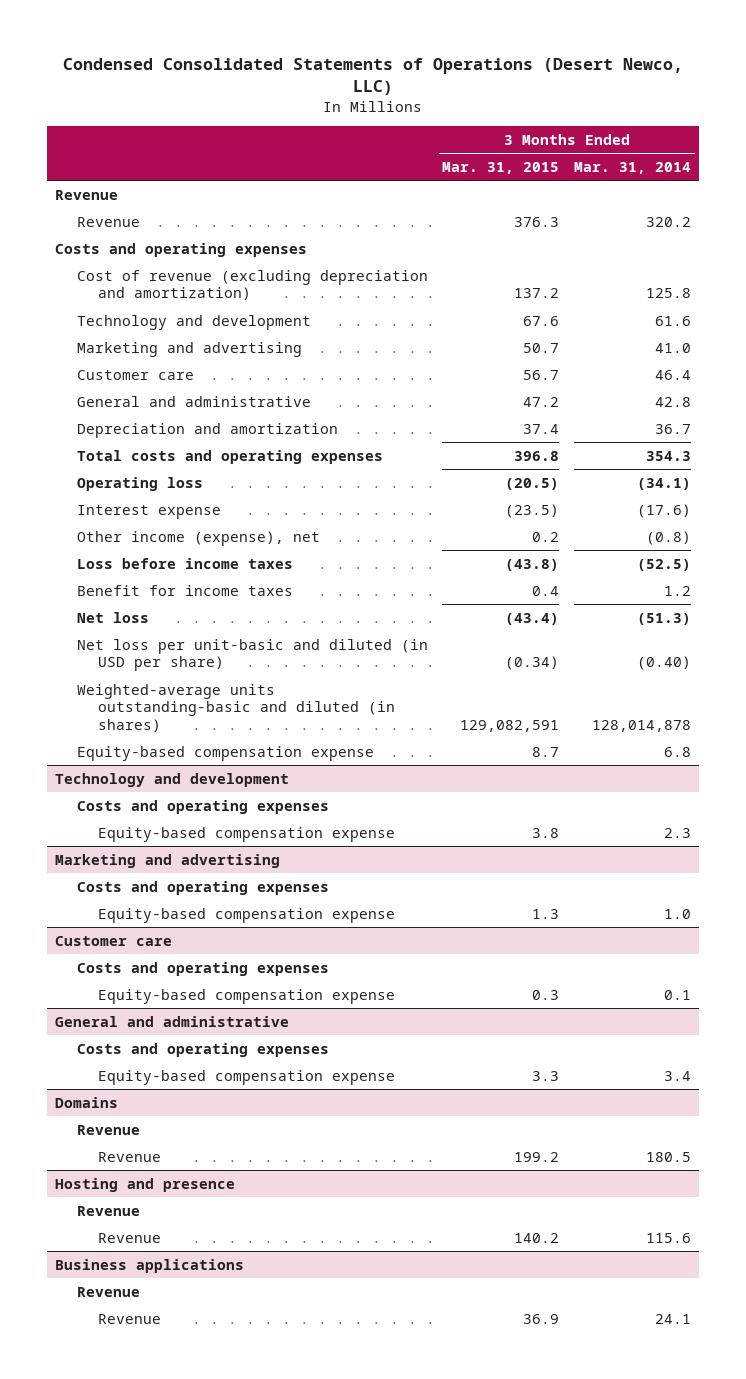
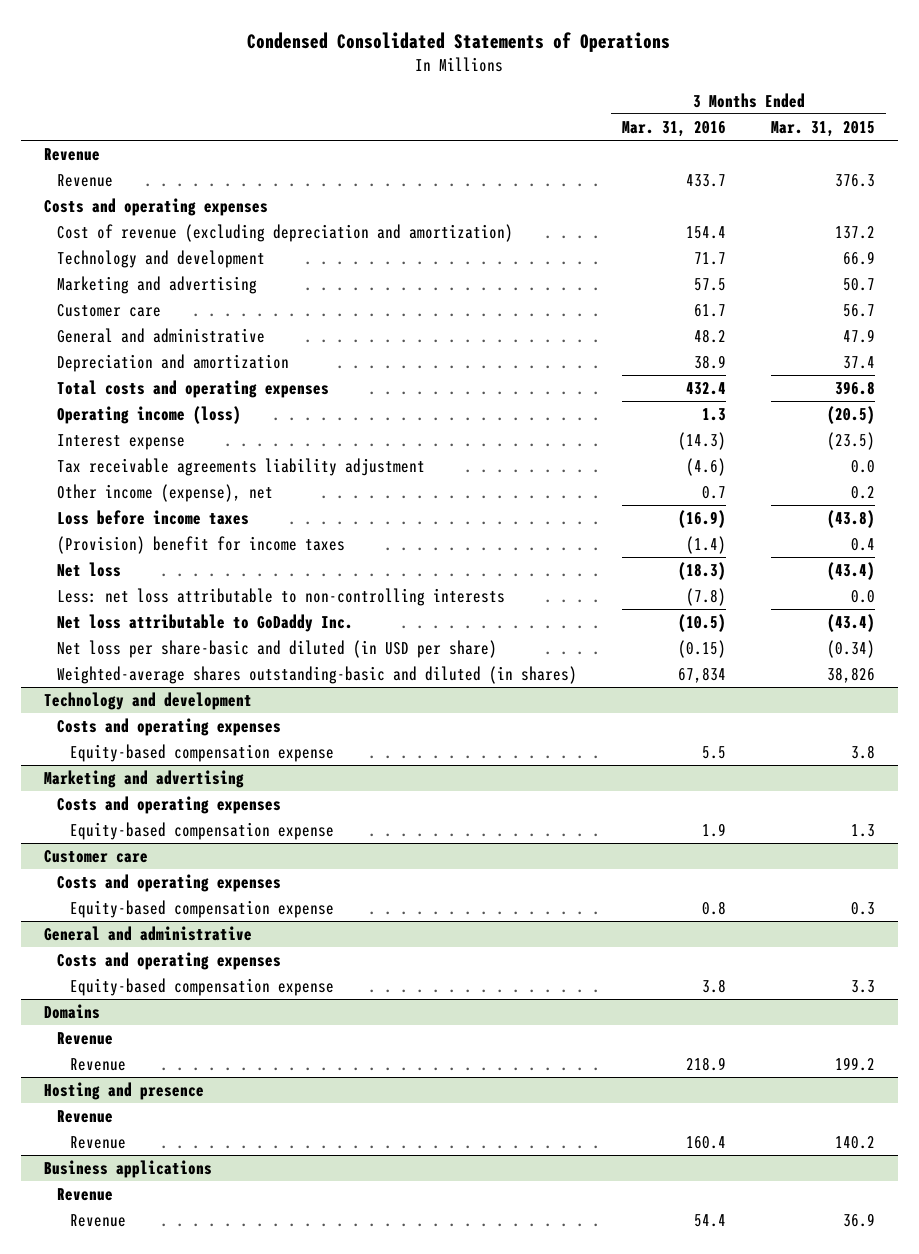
- Condensed Consolidated Statements of Operations (Desert Newco, LLC)
+ Condensed Consolidated Statements of Operations
- | 3 Months Ended Mar. 31, 2015 | 3 Months Ended Mar. 31, 2014
+ | 3 Months Ended Mar. 31, 2016 | 3 Months Ended Mar. 31, 2015
- Technology and development | 67.6 | 61.6
+ Technology and development | 71.7 | 66.9
- General and administrative | 47.2 | 42.8
+ General and administrative | 48.2 | 47.9
- Operating loss | (20.5) | (34.1)
+ Operating income (loss) | 1.3 | (20.5)
+ Tax receivable agreements liability adjustment | (4.6) | 0.0
- Benefit for income taxes | 0.4 | 1.2
+ (Provision) benefit for income taxes | (1.4) | 0.4
- Net loss per unit-basic and diluted (in USD per share) | (0.34) | (0.40)
- Weighted-average units outstanding-basic and diluted (in shares) | 129,082,591 | 128,014,878
- Equity-based compensation expense | 8.7 | 6.8
+ Less: net loss attributable to non-controlling interests | (7.8) | 0.0
+ Net loss attributable to GoDaddy Inc. | (10.5) | (43.4)
+ Net loss per share-basic and diluted (in USD per share) | (0.15) | (0.34)
+ Weighted-average shares outstanding-basic and diluted (in shares) | 67,834 | 38,826

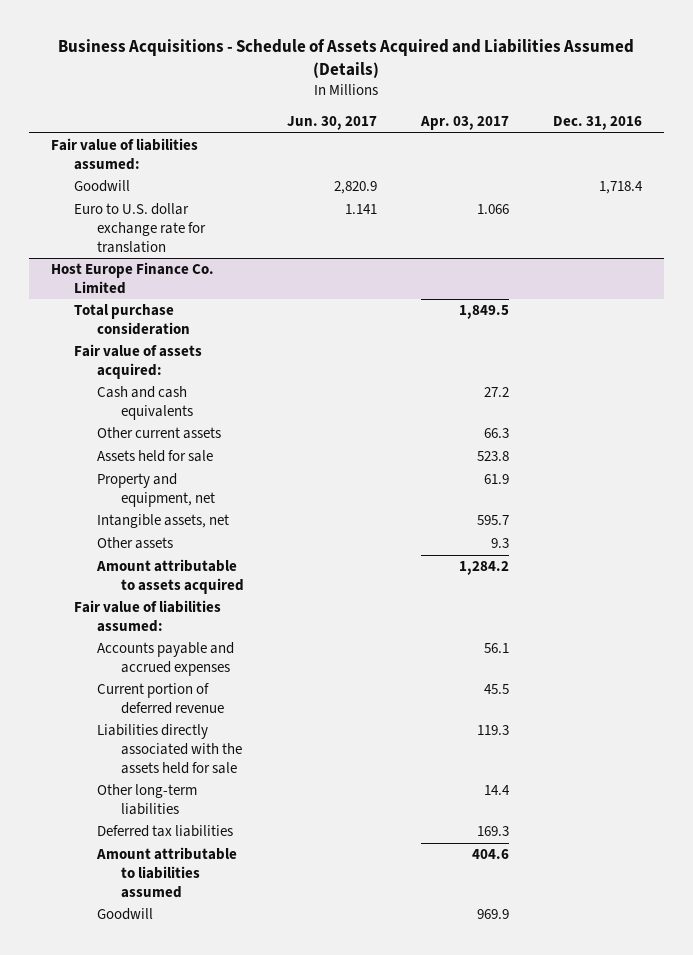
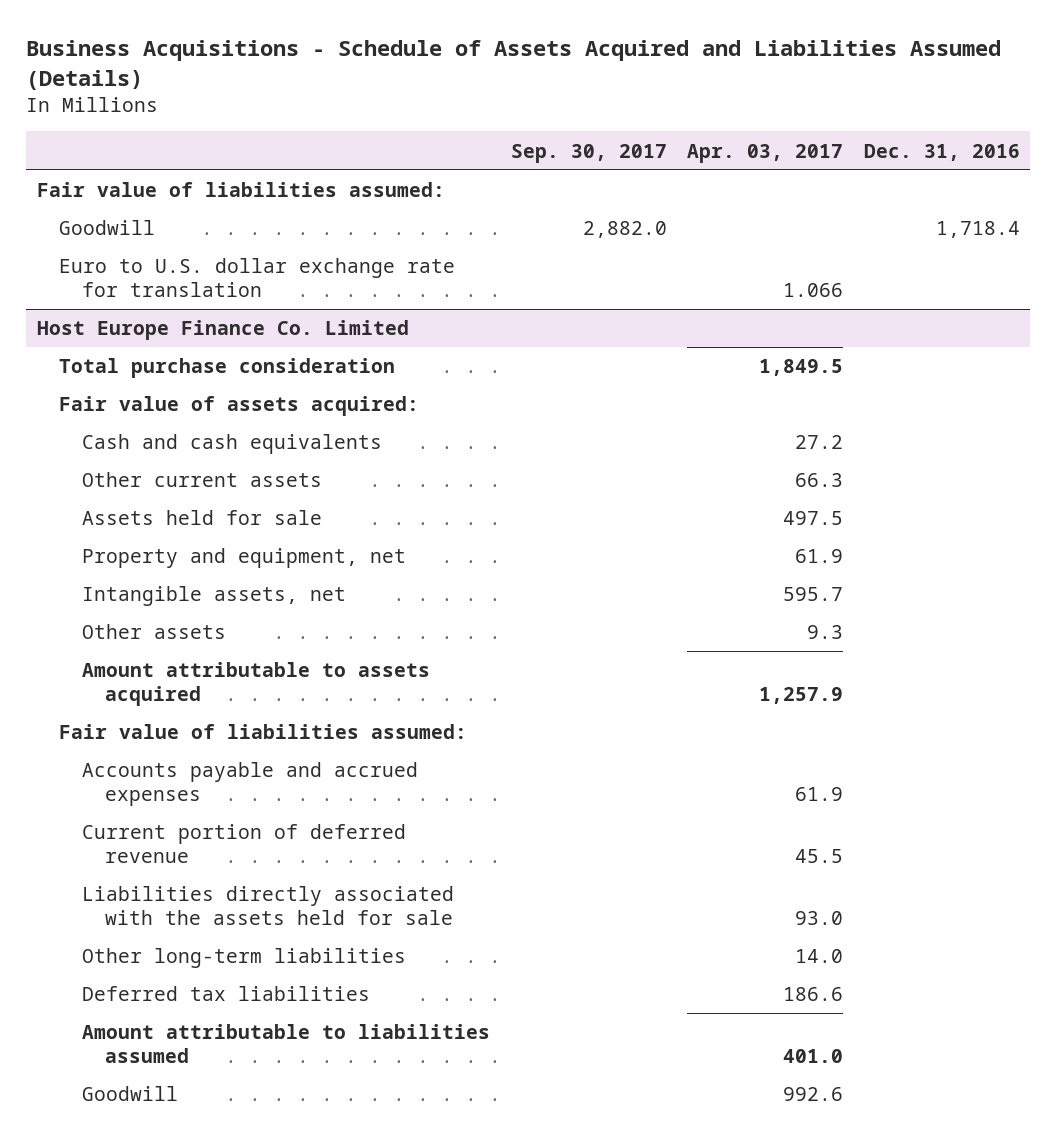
- | Jun. 30, 2017 | Apr. 03, 2017 | Dec. 31, 2016
+ | Sep. 30, 2017 | Apr. 03, 2017 | Dec. 31, 2016
@ Host Europe Finance Co. Limited
- Assets held for sale | | 523.8 |
+ Assets held for sale | | 497.5 |
- Amount attributable to assets acquired | | 1,284.2 |
+ Amount attributable to assets acquired | | 1,257.9 |
- Accounts payable and accrued expenses | | 56.1 |
+ Accounts payable and accrued expenses | | 61.9 |
- Liabilities directly associated with the assets held for sale | | 119.3 |
- Other long-term liabilities | | 14.4 |
- Deferred tax liabilities | | 169.3 |
- Amount attributable to liabilities assumed | | 404.6 |
- Goodwill | | 969.9 |
+ Liabilities directly associated with the assets held for sale | | 93.0 |
+ Other long-term liabilities | | 14.0 |
+ Deferred tax liabilities | | 186.6 |
+ Amount attributable to liabilities assumed | | 401.0 |
+ Goodwill | | 992.6 |

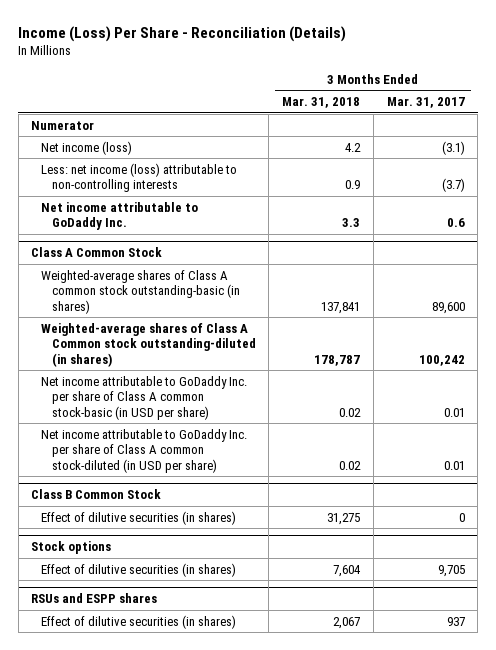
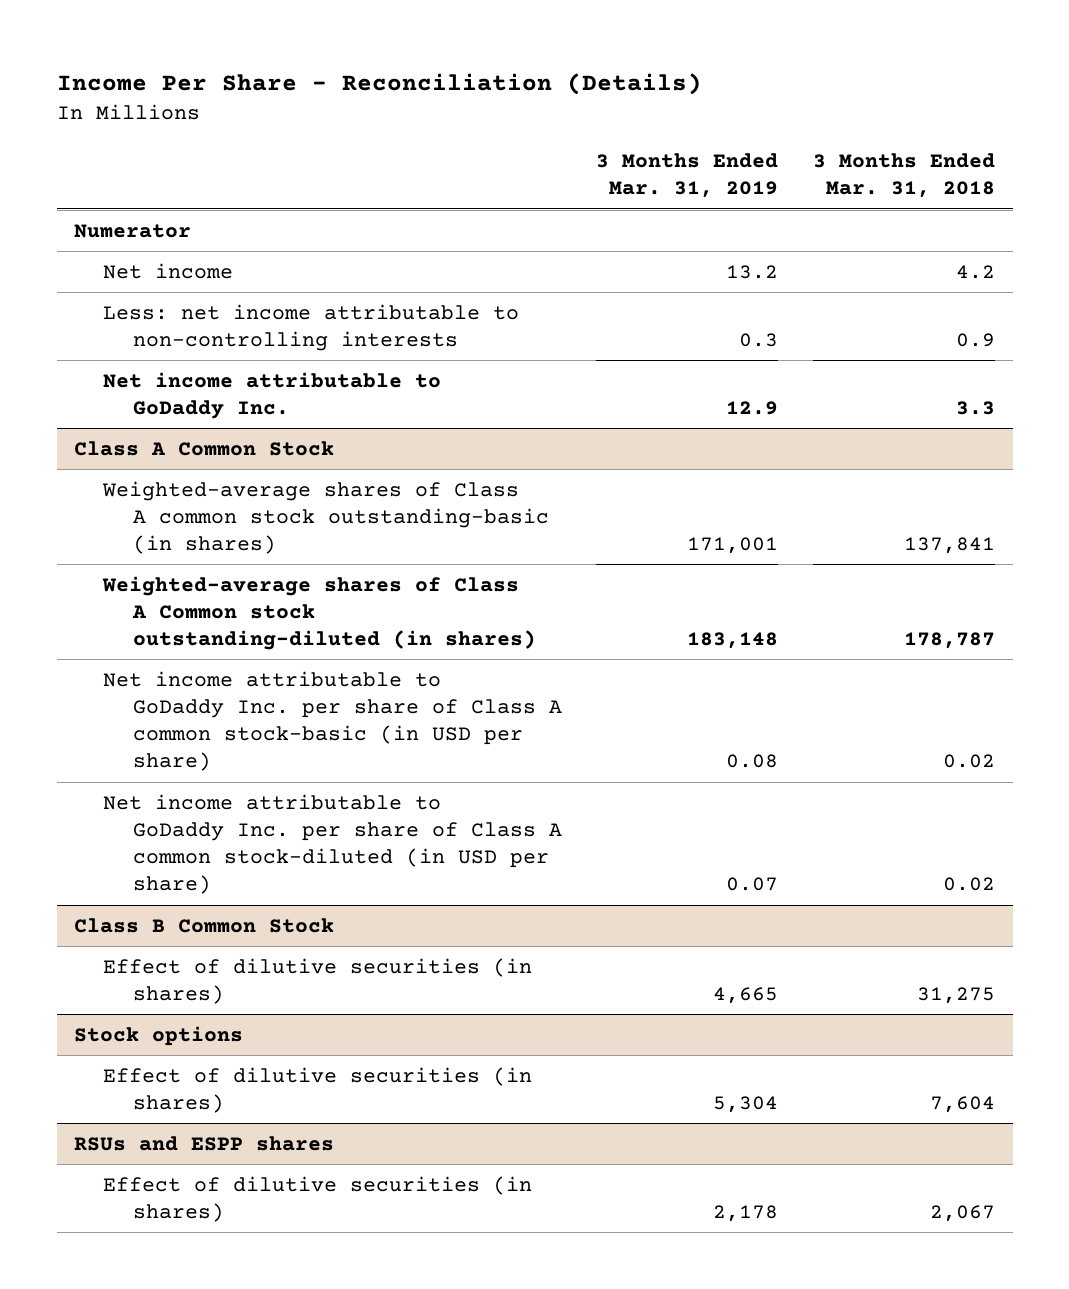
- Income (Loss) Per Share - Reconciliation (Details)
+ Income Per Share - Reconciliation (Details)
- | 3 Months Ended Mar. 31, 2018 | 3 Months Ended Mar. 31, 2017
+ | 3 Months Ended Mar. 31, 2019 | 3 Months Ended Mar. 31, 2018
- Net income (loss) | 4.2 | (3.1)
- Less: net income (loss) attributable to non-controlling interests | 0.9 | (3.7)
+ Net income | 13.2 | 4.2
+ Less: net income attributable to non-controlling interests | 0.3 | 0.9

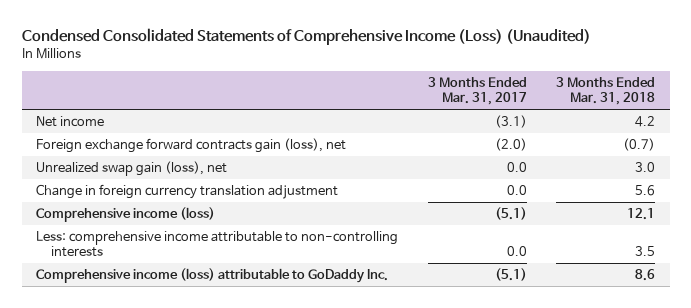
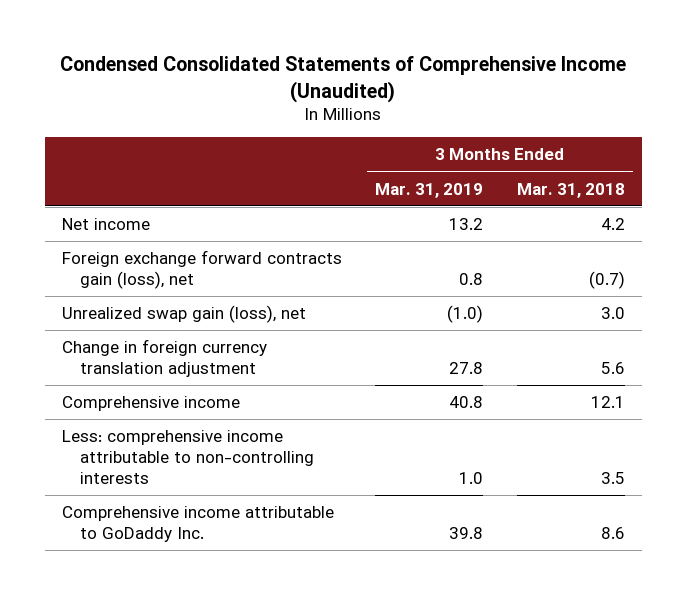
- Condensed Consolidated Statements of Comprehensive Income (Loss) (Unaudited)
+ Condensed Consolidated Statements of Comprehensive Income (Unaudited)
- | 3 Months Ended Mar. 31, 2017 | 3 Months Ended Mar. 31, 2018
+ | 3 Months Ended Mar. 31, 2019 | 3 Months Ended Mar. 31, 2018
- Comprehensive income (loss) | (5.1) | 12.1
+ Comprehensive income | 40.8 | 12.1
- Comprehensive income (loss) attributable to GoDaddy Inc. | (5.1) | 8.6
+ Comprehensive income attributable to GoDaddy Inc. | 39.8 | 8.6

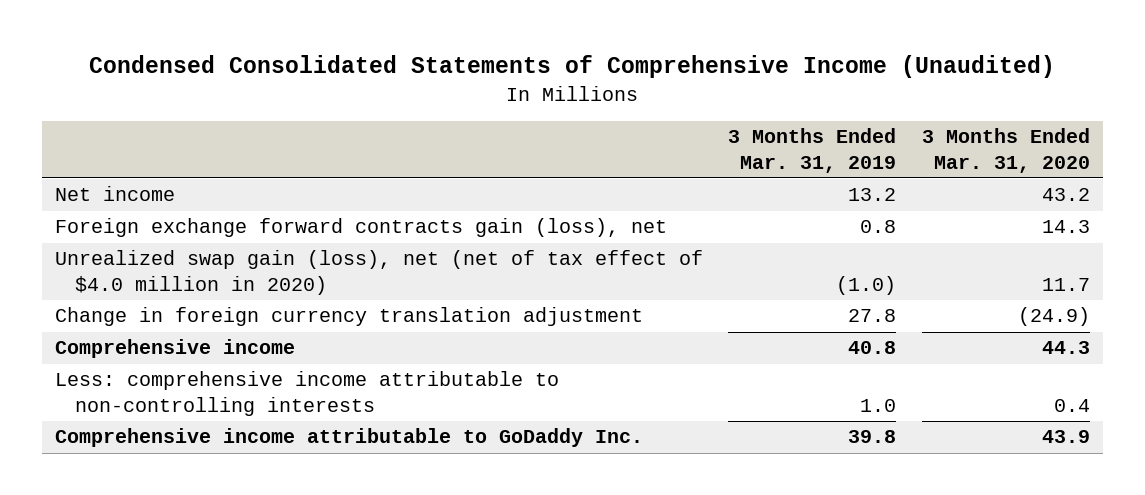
- | 3 Months Ended Mar. 31, 2019 | 3 Months Ended Mar. 31, 2018
+ | 3 Months Ended Mar. 31, 2019 | 3 Months Ended Mar. 31, 2020
- Unrealized swap gain (loss), net | (1.0) | 3.0
+ Unrealized swap gain (loss), net (net of tax effect of $4.0 million in 2020) | (1.0) | 11.7

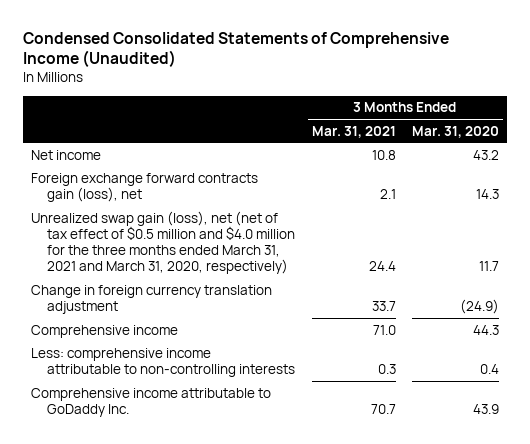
- | 3 Months Ended Mar. 31, 2019 | 3 Months Ended Mar. 31, 2020
+ | 3 Months Ended Mar. 31, 2021 | 3 Months Ended Mar. 31, 2020
- Unrealized swap gain (loss), net (net of tax effect of $4.0 million in 2020) | (1.0) | 11.7
+ Unrealized swap gain (loss), net (net of tax effect of $0.5 million and $4.0 million for the three months ended March 31, 2021 and March 31, 2020, respectively) | 24.4 | 11.7

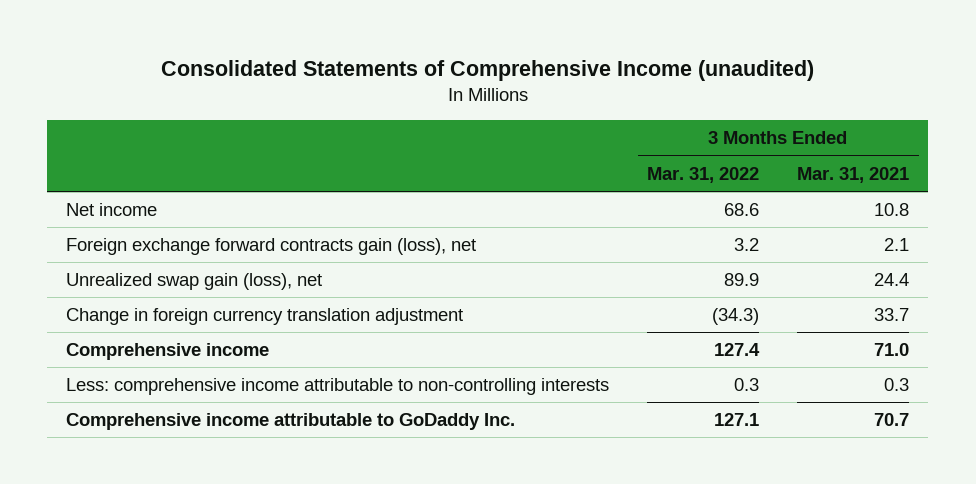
- Condensed Consolidated Statements of Comprehensive Income (Unaudited)
+ Consolidated Statements of Comprehensive Income (unaudited)
- | 3 Months Ended Mar. 31, 2021 | 3 Months Ended Mar. 31, 2020
+ | 3 Months Ended Mar. 31, 2022 | 3 Months Ended Mar. 31, 2021
- Unrealized swap gain (loss), net (net of tax effect of $0.5 million and $4.0 million for the three months ended March 31, 2021 and March 31, 2020, respectively) | 24.4 | 11.7
+ Unrealized swap gain (loss), net | 89.9 | 24.4

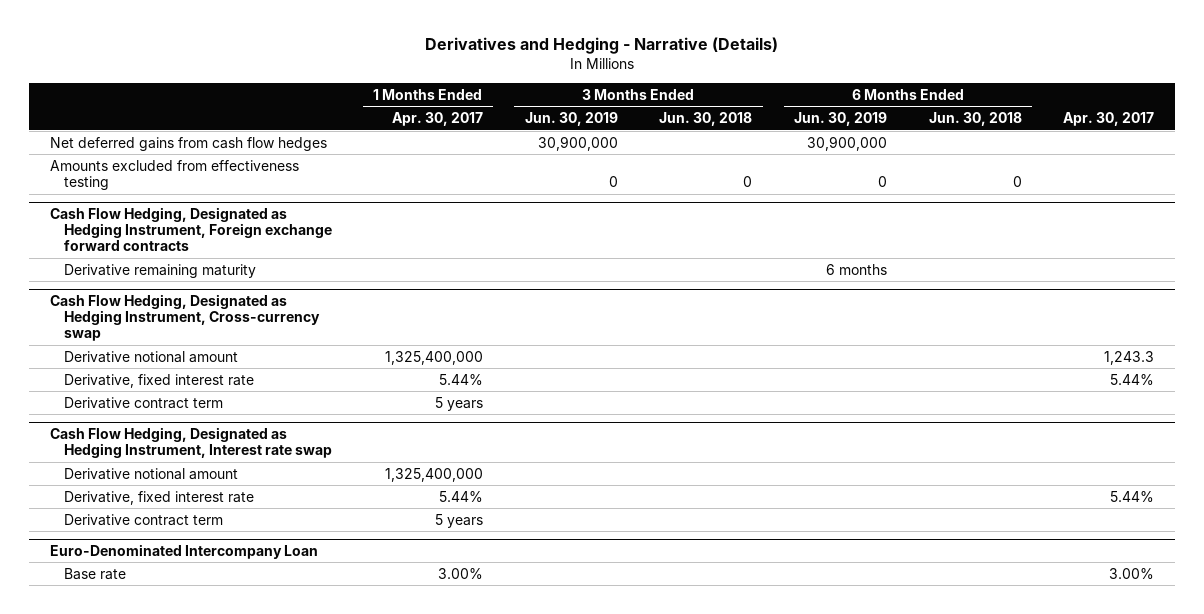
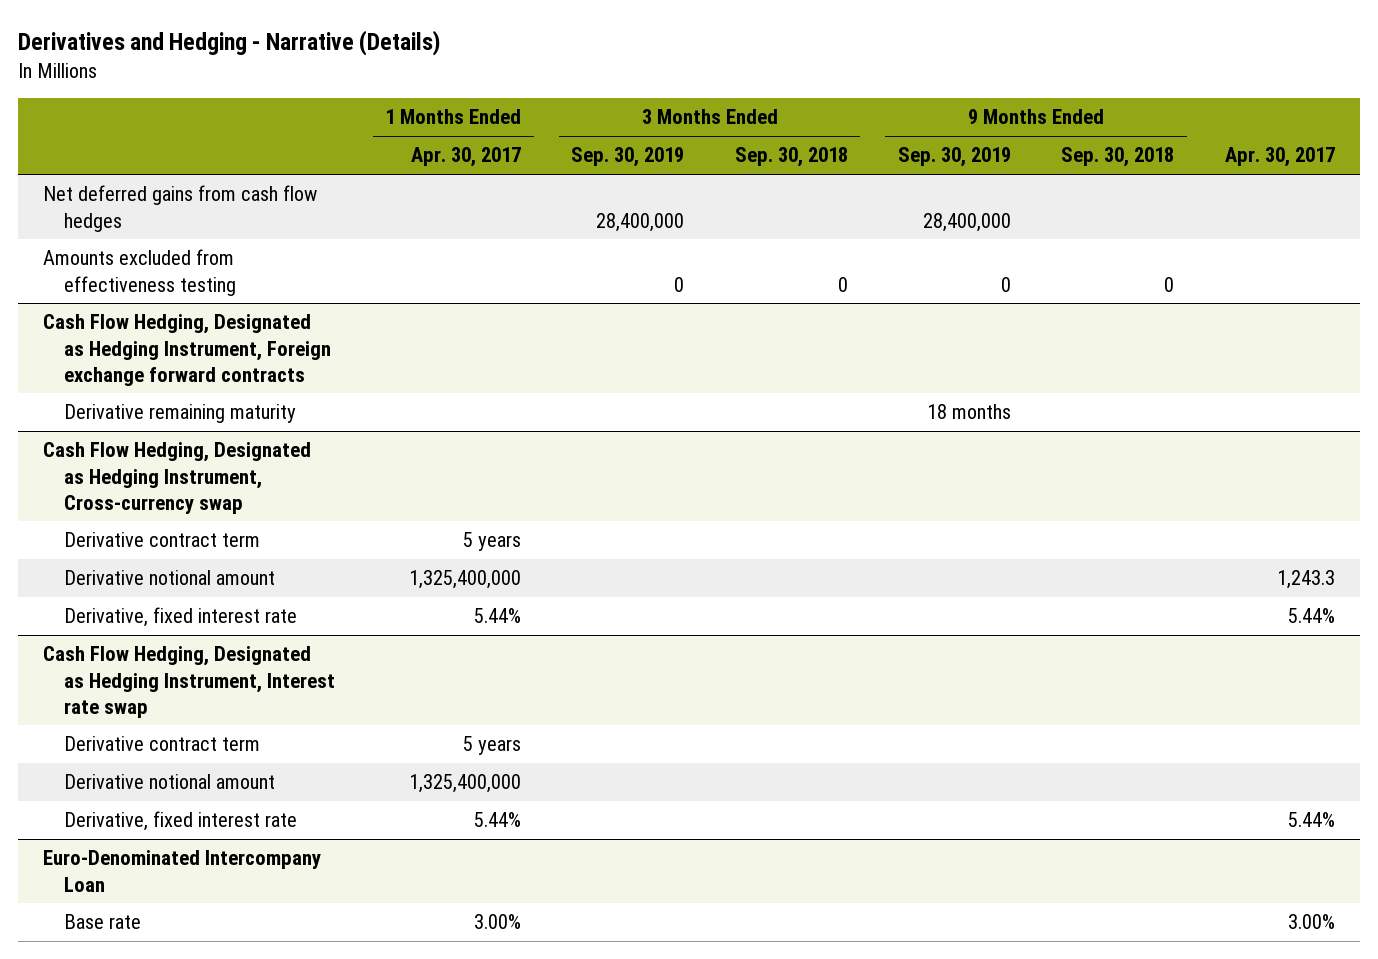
- | 1 Months Ended Apr. 30, 2017 | 3 Months Ended Jun. 30, 2019 | 3 Months Ended Jun. 30, 2018 | 6 Months Ended Jun. 30, 2019 | 6 Months Ended Jun. 30, 2018 | Apr. 30, 2017
+ | 1 Months Ended Apr. 30, 2017 | 3 Months Ended Sep. 30, 2019 | 3 Months Ended Sep. 30, 2018 | 9 Months Ended Sep. 30, 2019 | 9 Months Ended Sep. 30, 2018 | Apr. 30, 2017
@ Cash Flow Hedging, Designated as Hedging Instrument, Cross-currency swap
moved up: Derivative contract term | 5 years | | | | |
@ Cash Flow Hedging, Designated as Hedging Instrument, Interest rate swap
moved up: Derivative contract term | 5 years | | | | |

